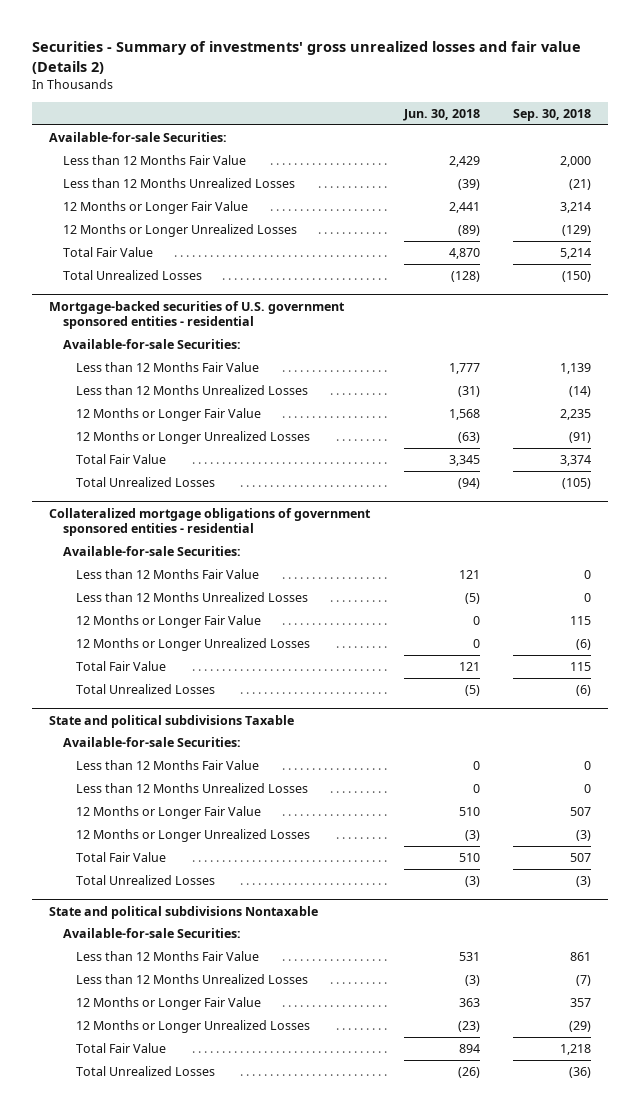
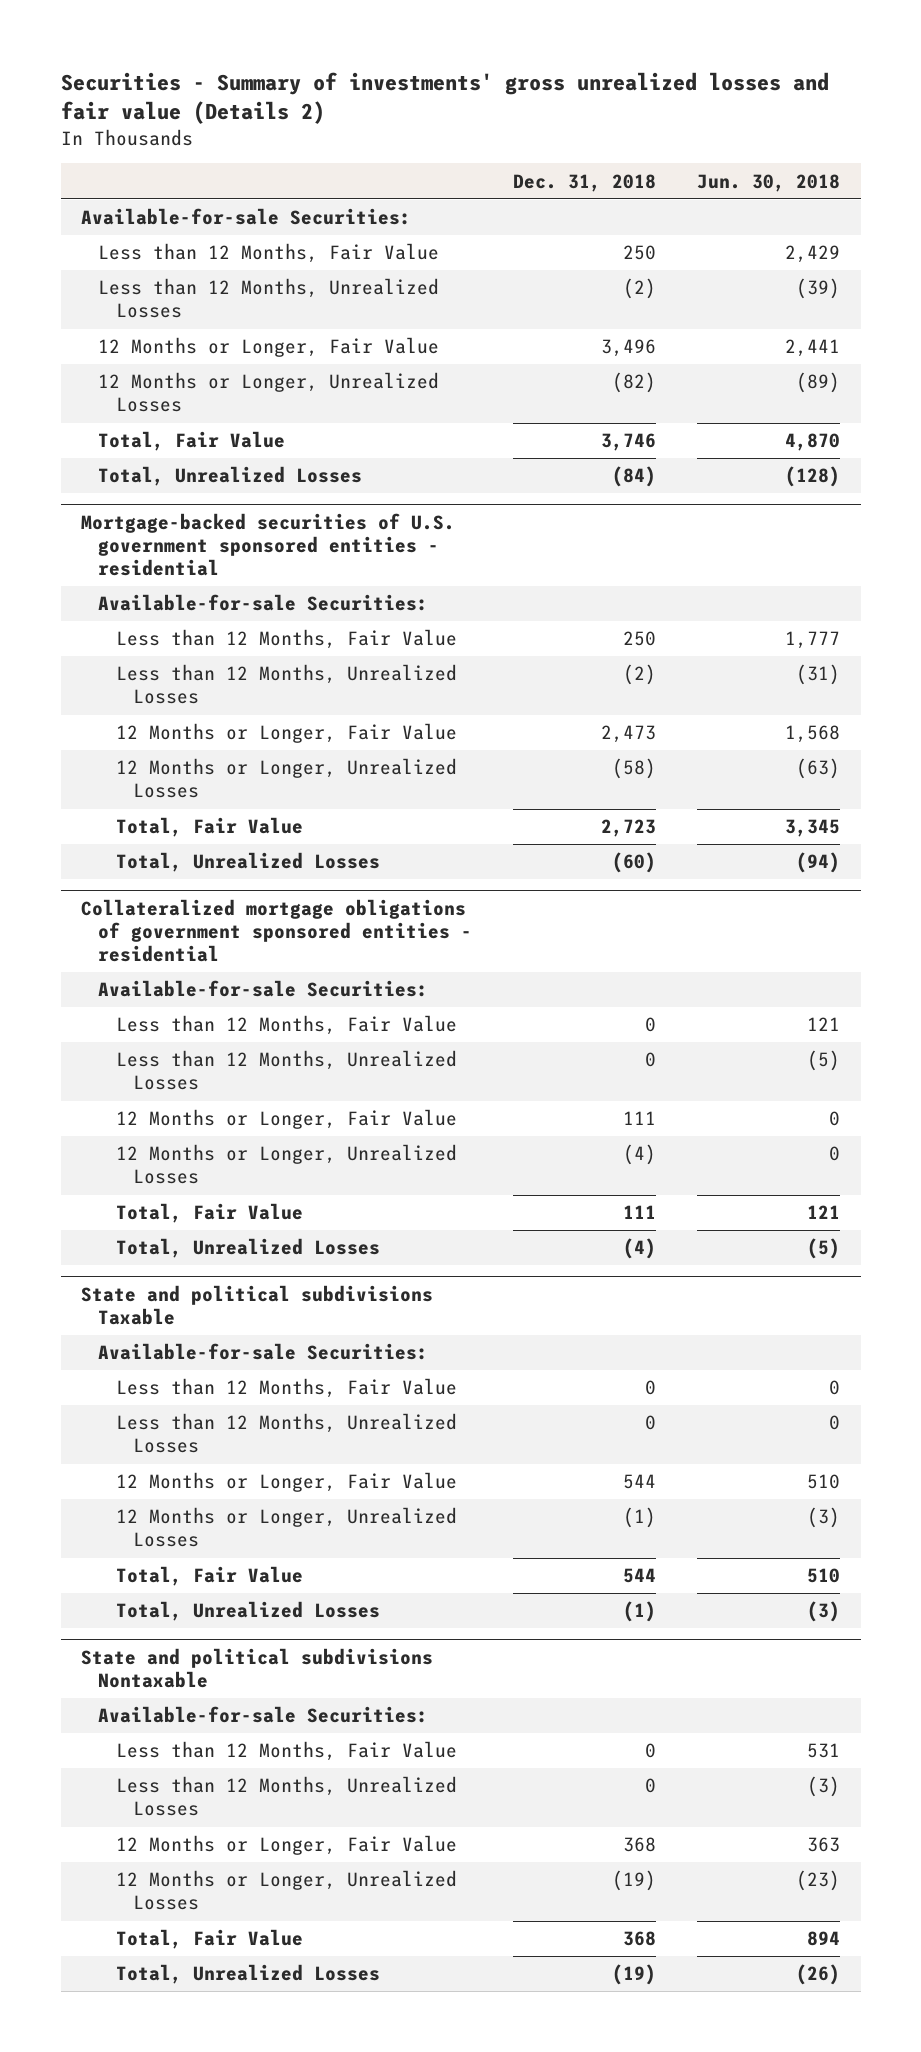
- | Jun. 30, 2018 | Sep. 30, 2018
+ | Dec. 31, 2018 | Jun. 30, 2018
- Less than 12 Months Fair Value | 2,429 | 2,000
- Less than 12 Months Unrealized Losses | (39) | (21)
- 12 Months or Longer Fair Value | 2,441 | 3,214
- 12 Months or Longer Unrealized Losses | (89) | (129)
- Total Fair Value | 4,870 | 5,214
- Total Unrealized Losses | (128) | (150)
+ Less than 12 Months, Fair Value | 250 | 2,429
+ Less than 12 Months, Unrealized Losses | (2) | (39)
+ 12 Months or Longer, Fair Value | 3,496 | 2,441
+ 12 Months or Longer, Unrealized Losses | (82) | (89)
+ Total, Fair Value | 3,746 | 4,870
+ Total, Unrealized Losses | (84) | (128)
@ Mortgage-backed securities of U.S. government sponsored entities - residential
- Less than 12 Months Fair Value | 1,777 | 1,139
- Less than 12 Months Unrealized Losses | (31) | (14)
- 12 Months or Longer Fair Value | 1,568 | 2,235
- 12 Months or Longer Unrealized Losses | (63) | (91)
- Total Fair Value | 3,345 | 3,374
- Total Unrealized Losses | (94) | (105)
+ Less than 12 Months, Fair Value | 250 | 1,777
+ Less than 12 Months, Unrealized Losses | (2) | (31)
+ 12 Months or Longer, Fair Value | 2,473 | 1,568
+ 12 Months or Longer, Unrealized Losses | (58) | (63)
+ Total, Fair Value | 2,723 | 3,345
+ Total, Unrealized Losses | (60) | (94)
@ Collateralized mortgage obligations of government sponsored entities - residential
- Less than 12 Months Fair Value | 121 | 0
- Less than 12 Months Unrealized Losses | (5) | 0
- 12 Months or Longer Fair Value | 0 | 115
- 12 Months or Longer Unrealized Losses | 0 | (6)
- Total Fair Value | 121 | 115
- Total Unrealized Losses | (5) | (6)
+ Less than 12 Months, Fair Value | 0 | 121
+ Less than 12 Months, Unrealized Losses | 0 | (5)
+ 12 Months or Longer, Fair Value | 111 | 0
+ 12 Months or Longer, Unrealized Losses | (4) | 0
+ Total, Fair Value | 111 | 121
+ Total, Unrealized Losses | (4) | (5)
@ State and political subdivisions Taxable
- Less than 12 Months Fair Value | 0 | 0
- Less than 12 Months Unrealized Losses | 0 | 0
- 12 Months or Longer Fair Value | 510 | 507
- 12 Months or Longer Unrealized Losses | (3) | (3)
- Total Fair Value | 510 | 507
- Total Unrealized Losses | (3) | (3)
+ Less than 12 Months, Fair Value | 0 | 0
+ Less than 12 Months, Unrealized Losses | 0 | 0
+ 12 Months or Longer, Fair Value | 544 | 510
+ 12 Months or Longer, Unrealized Losses | (1) | (3)
+ Total, Fair Value | 544 | 510
+ Total, Unrealized Losses | (1) | (3)
@ State and political subdivisions Nontaxable
- Less than 12 Months Fair Value | 531 | 861
- Less than 12 Months Unrealized Losses | (3) | (7)
- 12 Months or Longer Fair Value | 363 | 357
- 12 Months or Longer Unrealized Losses | (23) | (29)
- Total Fair Value | 894 | 1,218
- Total Unrealized Losses | (26) | (36)
+ Less than 12 Months, Fair Value | 0 | 531
+ Less than 12 Months, Unrealized Losses | 0 | (3)
+ 12 Months or Longer, Fair Value | 368 | 363
+ 12 Months or Longer, Unrealized Losses | (19) | (23)
+ Total, Fair Value | 368 | 894
+ Total, Unrealized Losses | (19) | (26)

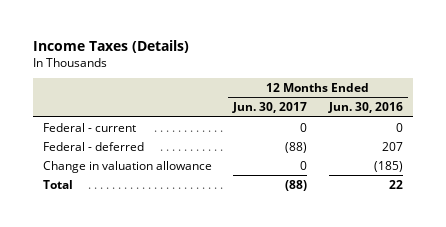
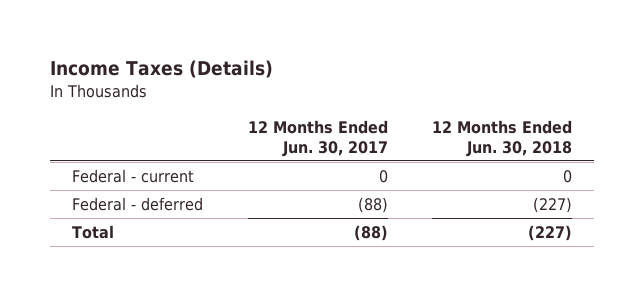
- | 12 Months Ended Jun. 30, 2017 | 12 Months Ended Jun. 30, 2016
+ | 12 Months Ended Jun. 30, 2017 | 12 Months Ended Jun. 30, 2018
- Change in valuation allowance | 0 | (185)

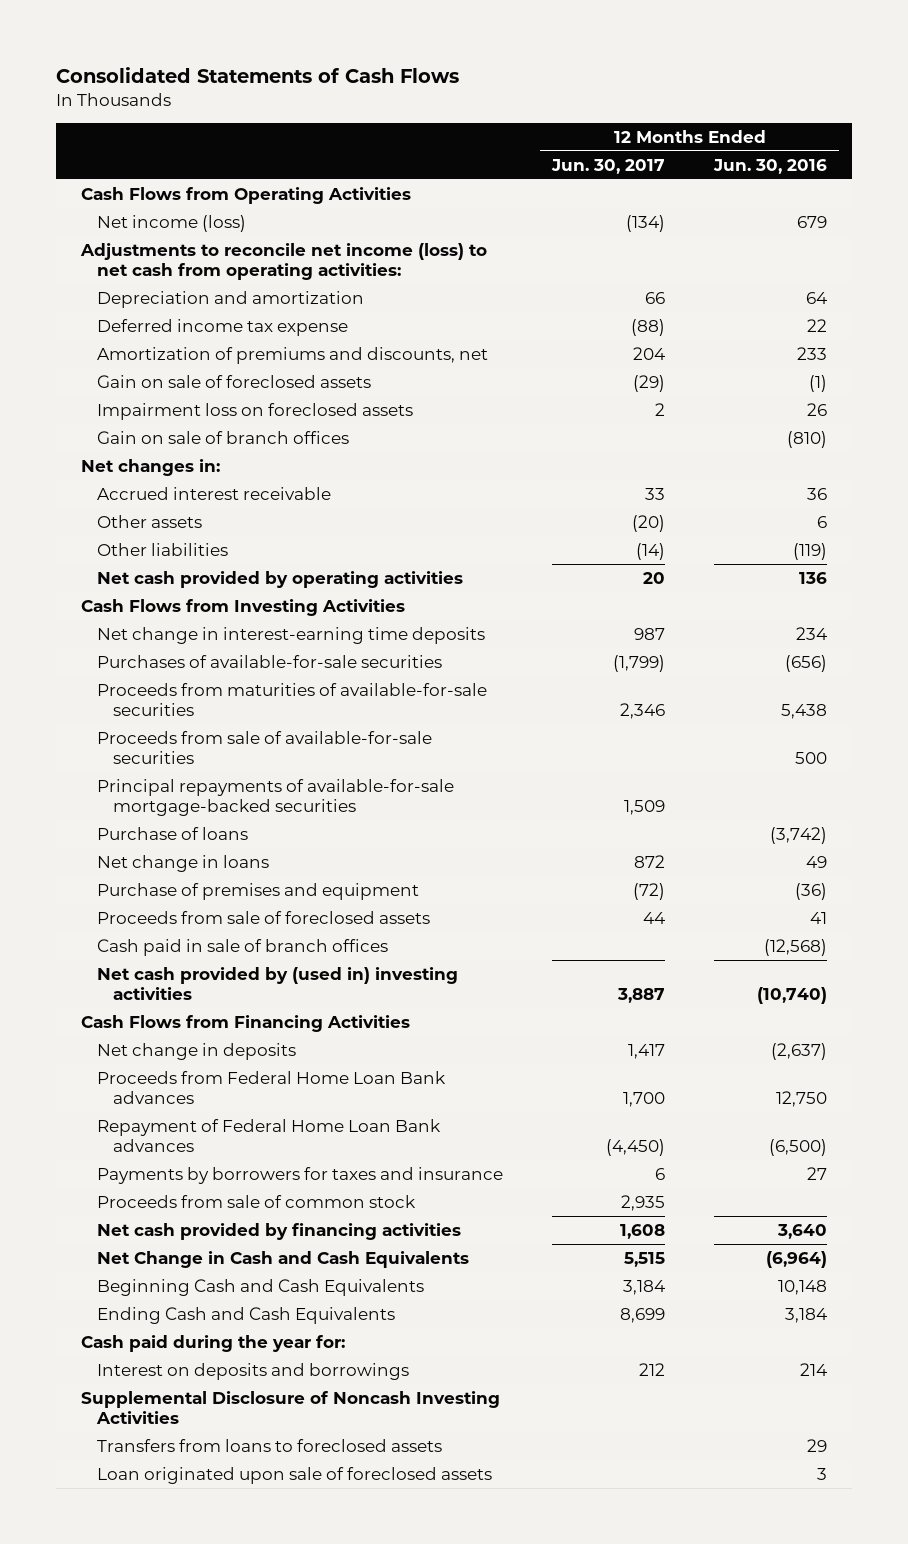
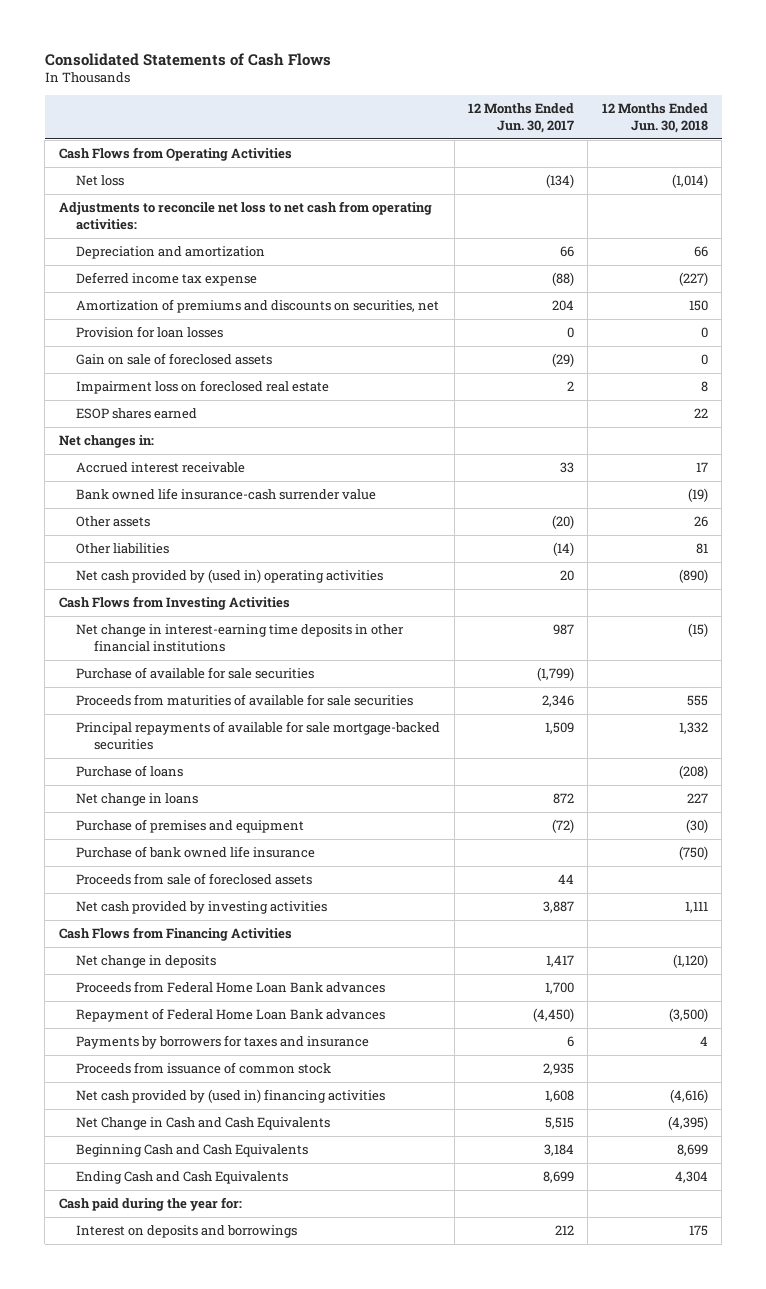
- | 12 Months Ended Jun. 30, 2017 | 12 Months Ended Jun. 30, 2016
+ | 12 Months Ended Jun. 30, 2017 | 12 Months Ended Jun. 30, 2018
- Net income (loss) | (134) | 679
- Adjustments to reconcile net income (loss) to net cash from operating activities:
+ Net loss | (134) | (1,014)
+ Adjustments to reconcile net loss to net cash from operating activities:
- Amortization of premiums and discounts, net | 204 | 233
+ Amortization of premiums and discounts on securities, net | 204 | 150
+ Provision for loan losses | 0 | 0
- Impairment loss on foreclosed assets | 2 | 26
- Gain on sale of branch offices | | (810)
+ Impairment loss on foreclosed real estate | 2 | 8
+ ESOP shares earned | | 22
+ Bank owned life insurance-cash surrender value | | (19)
- Net cash provided by operating activities | 20 | 136
+ Net cash provided by (used in) operating activities | 20 | (890)
- Net change in interest-earning time deposits | 987 | 234
- Purchases of available-for-sale securities | (1,799) | (656)
- Proceeds from maturities of available-for-sale securities | 2,346 | 5,438
- Proceeds from sale of available-for-sale securities | | 500
- Principal repayments of available-for-sale mortgage-backed securities | 1,509 |
+ Net change in interest-earning time deposits in other financial institutions | 987 | (15)
+ Purchase of available for sale securities | (1,799) |
+ Proceeds from maturities of available for sale securities | 2,346 | 555
+ Principal repayments of available for sale mortgage-backed securities | 1,509 | 1,332
+ Purchase of bank owned life insurance | | (750)
- Cash paid in sale of branch offices | | (12,568)
- Net cash provided by (used in) investing activities | 3,887 | (10,740)
+ Net cash provided by investing activities | 3,887 | 1,111
- Proceeds from sale of common stock | 2,935 |
- Net cash provided by financing activities | 1,608 | 3,640
+ Proceeds from issuance of common stock | 2,935 |
+ Net cash provided by (used in) financing activities | 1,608 | (4,616)
- Supplemental Disclosure of Noncash Investing Activities
- Transfers from loans to foreclosed assets | | 29
- Loan originated upon sale of foreclosed assets | | 3

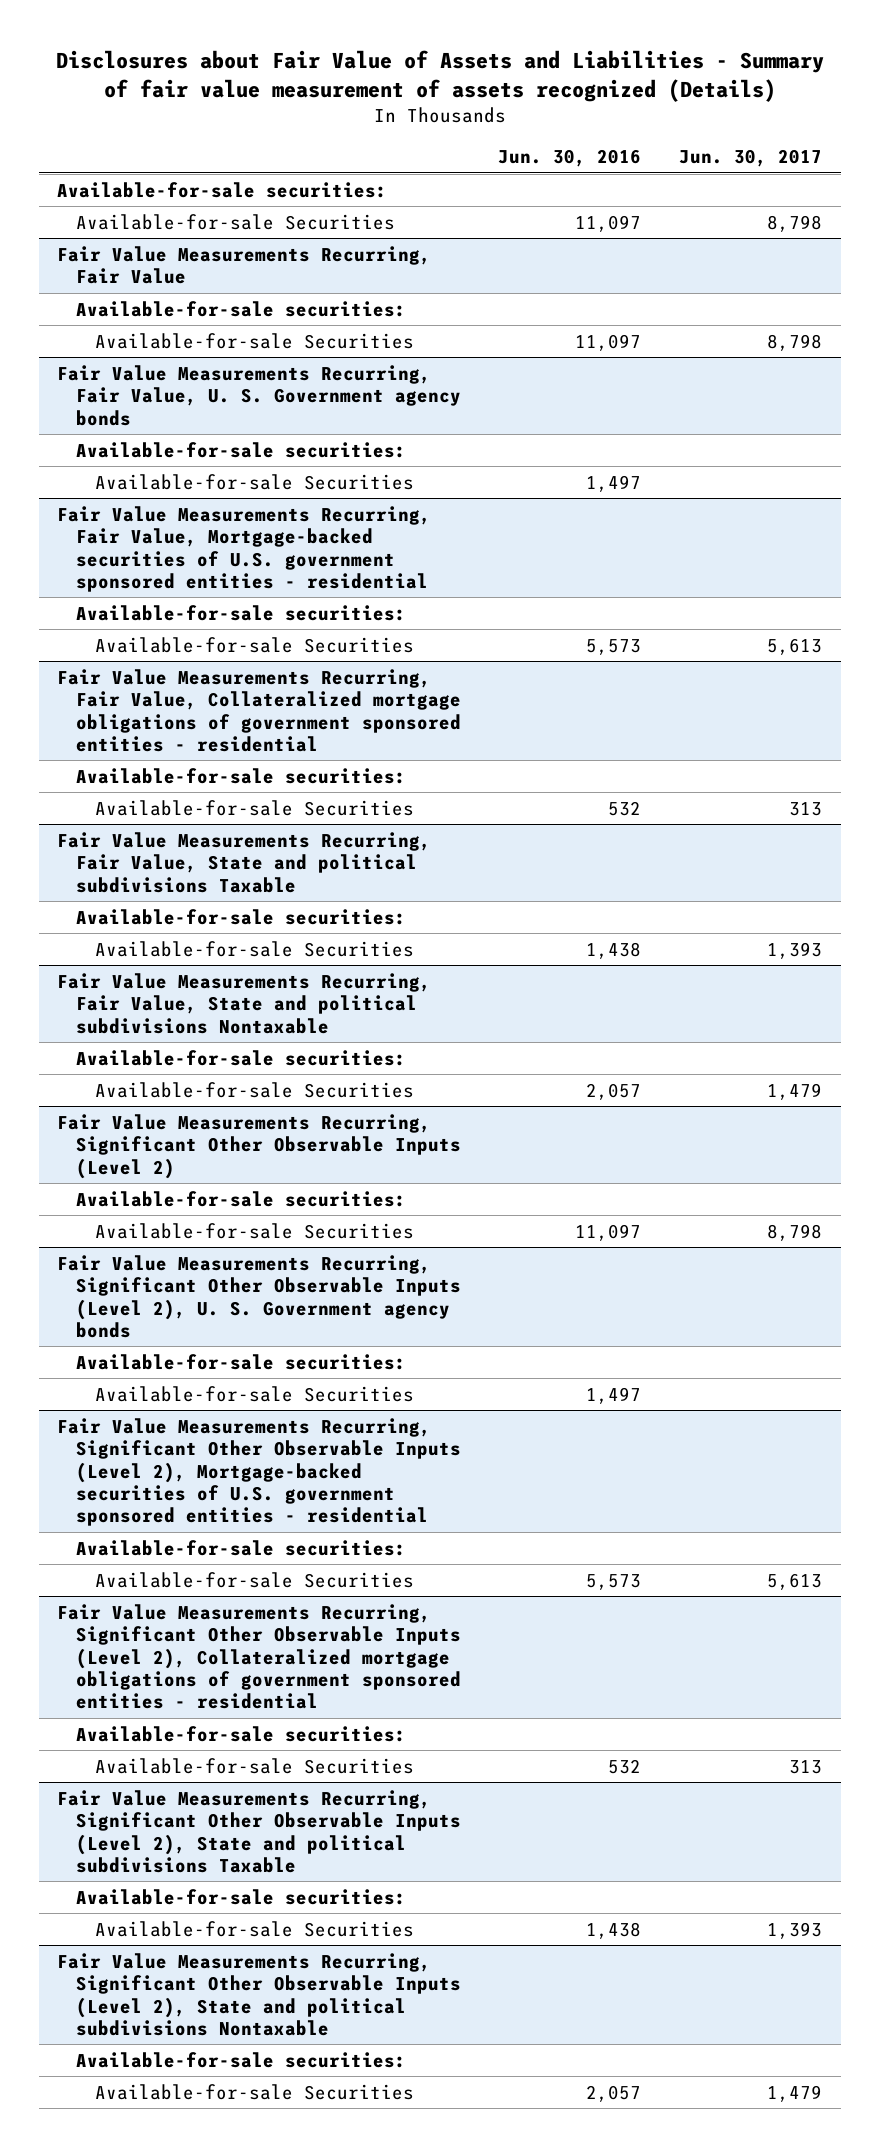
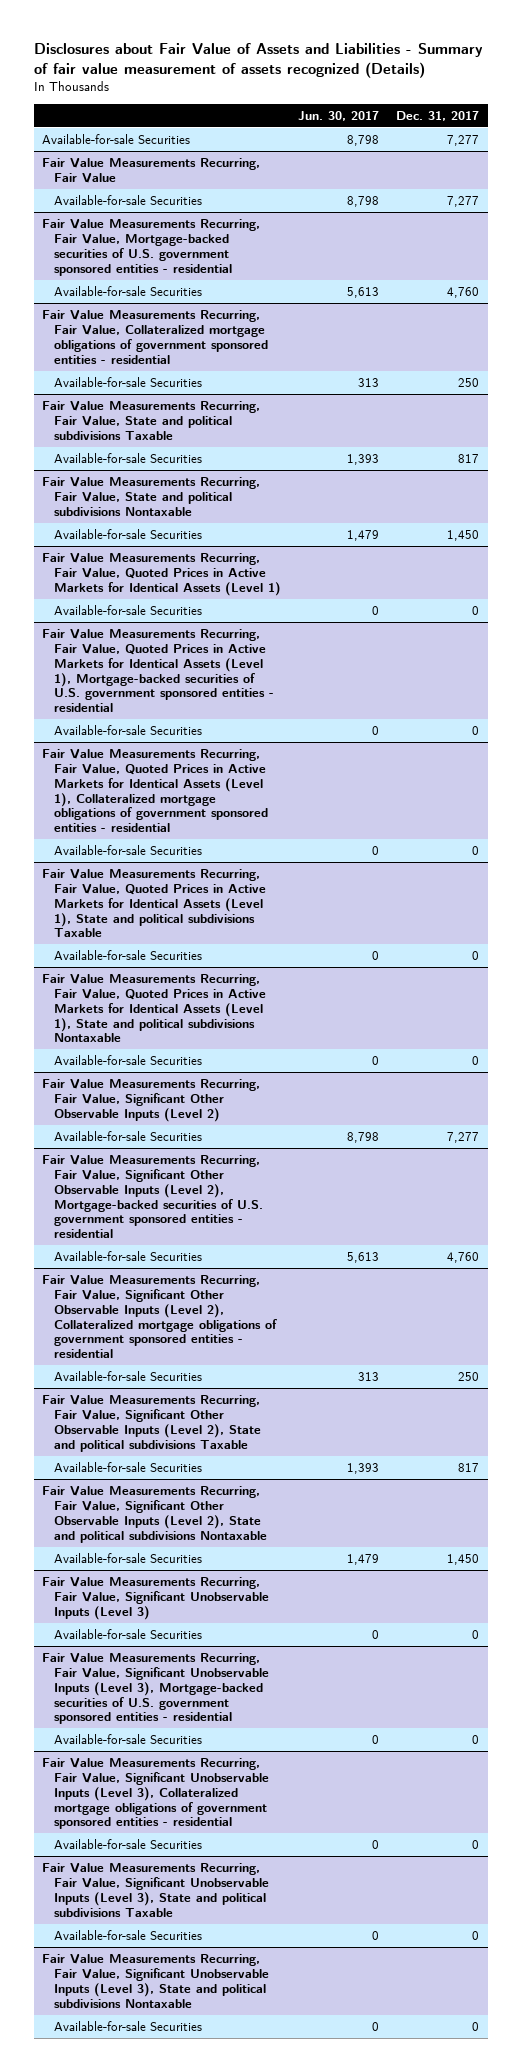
- | Jun. 30, 2016 | Jun. 30, 2017
+ | Jun. 30, 2017 | Dec. 31, 2017
- Available-for-sale securities:
@ Fair Value Measurements Recurring, Fair Value
- Available-for-sale securities:
- Fair Value Measurements Recurring, Fair Value, U. S. Government agency bonds
- Available-for-sale securities:
- Available-for-sale Securities | 1,497 |
@ Fair Value Measurements Recurring, Fair Value, Mortgage-backed securities of U.S. government sponsored entities - residential
- Available-for-sale securities:
@ Fair Value Measurements Recurring, Fair Value, Collateralized mortgage obligations of government sponsored entities - residential
- Available-for-sale securities:
@ Fair Value Measurements Recurring, Fair Value, State and political subdivisions Taxable
- Available-for-sale securities:
@ Fair Value Measurements Recurring, Fair Value, State and political subdivisions Nontaxable
- Available-for-sale securities:
- Fair Value Measurements Recurring, Significant Other Observable Inputs (Level 2)
- Available-for-sale securities:
+ Fair Value Measurements Recurring, Fair Value, Quoted Prices in Active Markets for Identical Assets (Level 1)
+ Available-for-sale Securities | 0 | 0
+ Fair Value Measurements Recurring, Fair Value, Quoted Prices in Active Markets for Identical Assets (Level 1), Mortgage-backed securities of U.S. government sponsored entities - residential
+ Available-for-sale Securities | 0 | 0
+ Fair Value Measurements Recurring, Fair Value, Quoted Prices in Active Markets for Identical Assets (Level 1), Collateralized mortgage obligations of government sponsored entities - residential
+ Available-for-sale Securities | 0 | 0
+ Fair Value Measurements Recurring, Fair Value, Quoted Prices in Active Markets for Identical Assets (Level 1), State and political subdivisions Taxable
+ Available-for-sale Securities | 0 | 0
+ Fair Value Measurements Recurring, Fair Value, Quoted Prices in Active Markets for Identical Assets (Level 1), State and political subdivisions Nontaxable
+ Available-for-sale Securities | 0 | 0
+ Fair Value Measurements Recurring, Fair Value, Significant Other Observable Inputs (Level 2)
- Fair Value Measurements Recurring, Significant Other Observable Inputs (Level 2), U. S. Government agency bonds
- Available-for-sale securities:
- Available-for-sale Securities | 1,497 |
- Fair Value Measurements Recurring, Significant Other Observable Inputs (Level 2), Mortgage-backed securities of U.S. government sponsored entities - residential
- Available-for-sale securities:
+ Fair Value Measurements Recurring, Fair Value, Significant Other Observable Inputs (Level 2), Mortgage-backed securities of U.S. government sponsored entities - residential
- Fair Value Measurements Recurring, Significant Other Observable Inputs (Level 2), Collateralized mortgage obligations of government sponsored entities - residential
- Available-for-sale securities:
+ Fair Value Measurements Recurring, Fair Value, Significant Other Observable Inputs (Level 2), Collateralized mortgage obligations of government sponsored entities - residential
- Fair Value Measurements Recurring, Significant Other Observable Inputs (Level 2), State and political subdivisions Taxable
- Available-for-sale securities:
+ Fair Value Measurements Recurring, Fair Value, Significant Other Observable Inputs (Level 2), State and political subdivisions Taxable
- Fair Value Measurements Recurring, Significant Other Observable Inputs (Level 2), State and political subdivisions Nontaxable
- Available-for-sale securities:
+ Fair Value Measurements Recurring, Fair Value, Significant Other Observable Inputs (Level 2), State and political subdivisions Nontaxable
+ Fair Value Measurements Recurring, Fair Value, Significant Unobservable Inputs (Level 3)
+ Available-for-sale Securities | 0 | 0
+ Fair Value Measurements Recurring, Fair Value, Significant Unobservable Inputs (Level 3), Mortgage-backed securities of U.S. government sponsored entities - residential
+ Available-for-sale Securities | 0 | 0
+ Fair Value Measurements Recurring, Fair Value, Significant Unobservable Inputs (Level 3), Collateralized mortgage obligations of government sponsored entities - residential
+ Available-for-sale Securities | 0 | 0
+ Fair Value Measurements Recurring, Fair Value, Significant Unobservable Inputs (Level 3), State and political subdivisions Taxable
+ Available-for-sale Securities | 0 | 0
+ Fair Value Measurements Recurring, Fair Value, Significant Unobservable Inputs (Level 3), State and political subdivisions Nontaxable
+ Available-for-sale Securities | 0 | 0

